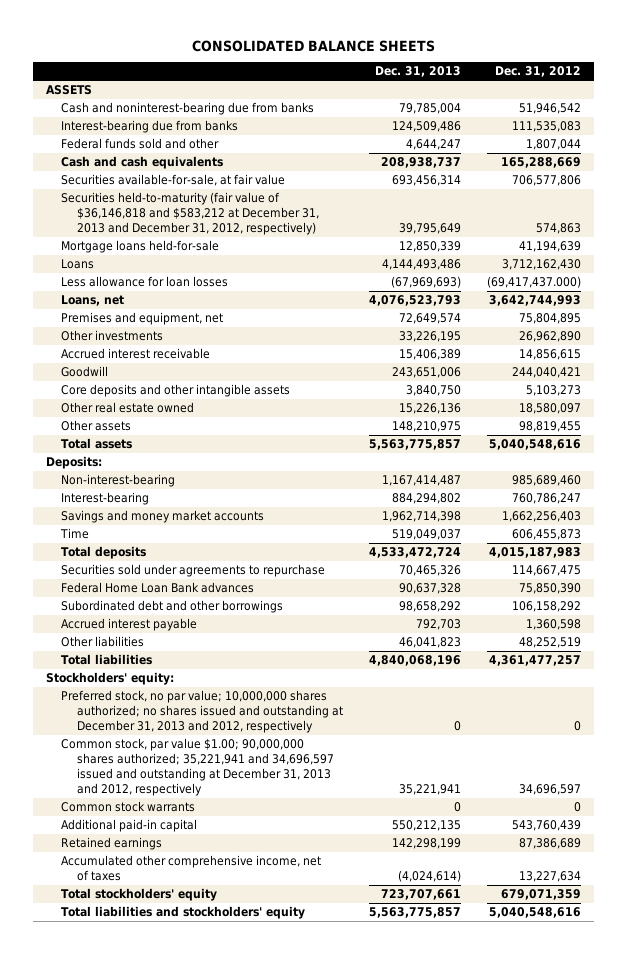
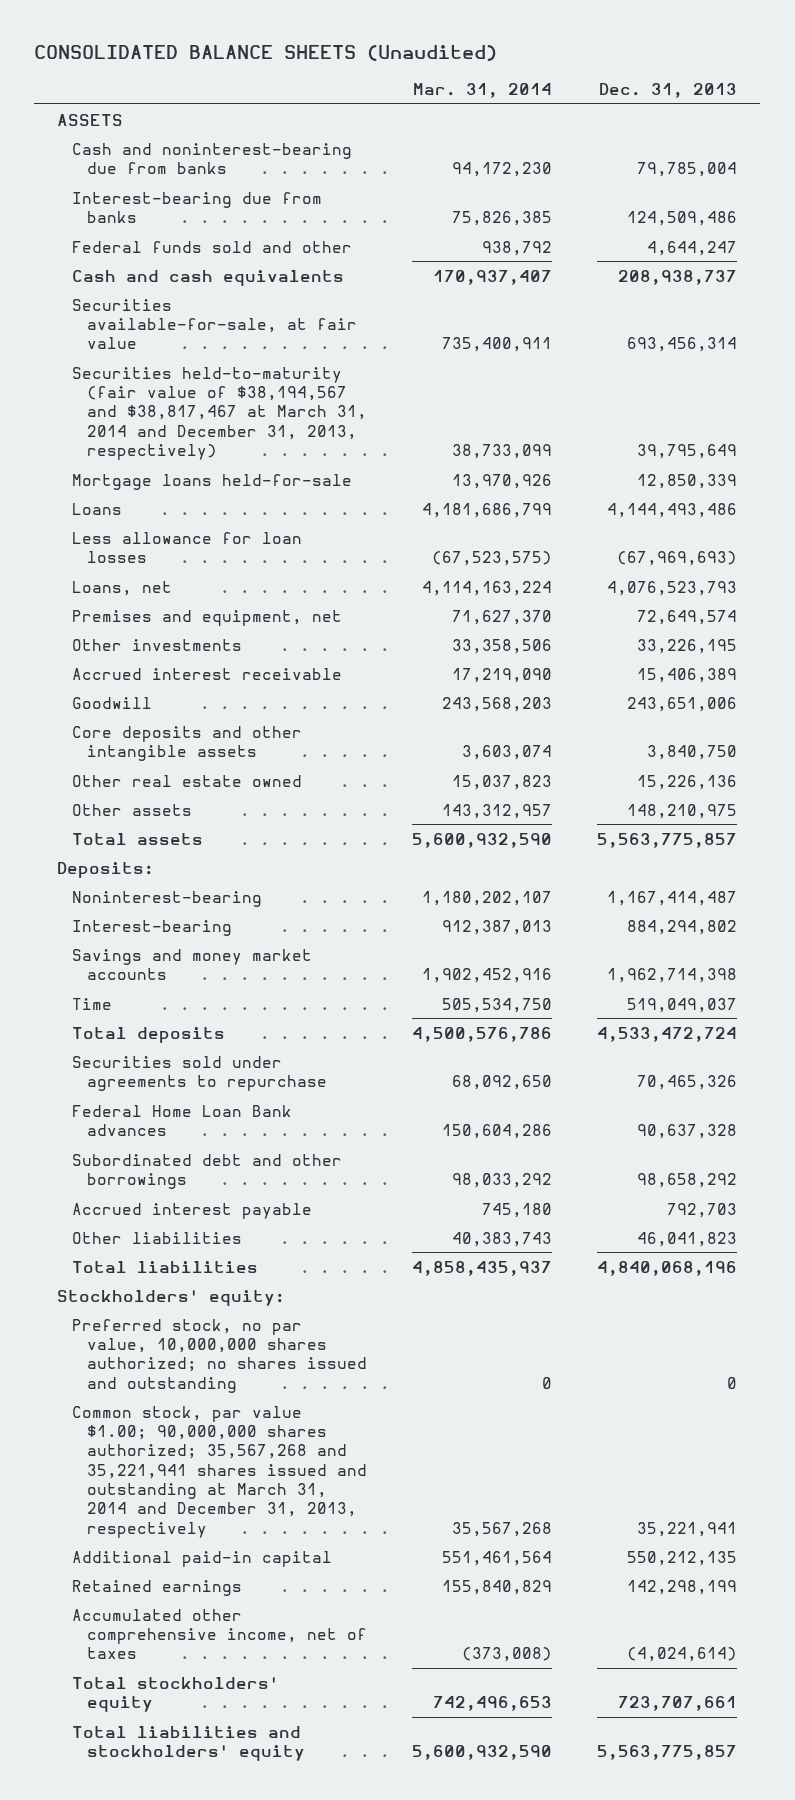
- CONSOLIDATED BALANCE SHEETS
+ CONSOLIDATED BALANCE SHEETS (Unaudited)
- | Dec. 31, 2013 | Dec. 31, 2012
+ | Mar. 31, 2014 | Dec. 31, 2013
- Securities held-to-maturity (fair value of $36,146,818 and $583,212 at December 31, 2013 and December 31, 2012, respectively) | 39,795,649 | 574,863
+ Securities held-to-maturity (fair value of $38,194,567 and $38,817,467 at March 31, 2014 and December 31, 2013, respectively) | 38,733,099 | 39,795,649
- Non-interest-bearing | 1,167,414,487 | 985,689,460
+ Noninterest-bearing | 1,180,202,107 | 1,167,414,487
- Preferred stock, no par value; 10,000,000 shares authorized; no shares issued and outstanding at December 31, 2013 and 2012, respectively | 0 | 0
- Common stock, par value $1.00; 90,000,000 shares authorized; 35,221,941 and 34,696,597 issued and outstanding at December 31, 2013 and 2012, respectively | 35,221,941 | 34,696,597
- Common stock warrants | 0 | 0
+ Preferred stock, no par value, 10,000,000 shares authorized; no shares issued and outstanding | 0 | 0
+ Common stock, par value $1.00; 90,000,000 shares authorized; 35,567,268 and 35,221,941 shares issued and outstanding at March 31, 2014 and December 31, 2013, respectively | 35,567,268 | 35,221,941

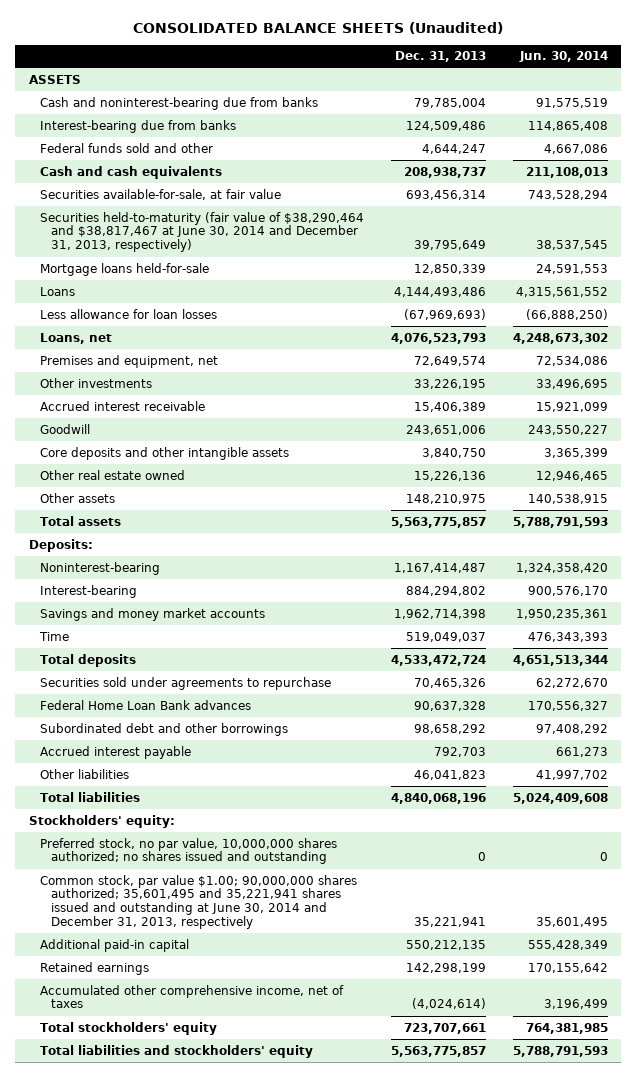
- | Mar. 31, 2014 | Dec. 31, 2013
+ | Dec. 31, 2013 | Jun. 30, 2014
- Securities held-to-maturity (fair value of $38,194,567 and $38,817,467 at March 31, 2014 and December 31, 2013, respectively) | 38,733,099 | 39,795,649
+ Securities held-to-maturity (fair value of $38,290,464 and $38,817,467 at June 30, 2014 and December 31, 2013, respectively) | 39,795,649 | 38,537,545
- Common stock, par value $1.00; 90,000,000 shares authorized; 35,567,268 and 35,221,941 shares issued and outstanding at March 31, 2014 and December 31, 2013, respectively | 35,567,268 | 35,221,941
+ Common stock, par value $1.00; 90,000,000 shares authorized; 35,601,495 and 35,221,941 shares issued and outstanding at June 30, 2014 and December 31, 2013, respectively | 35,221,941 | 35,601,495

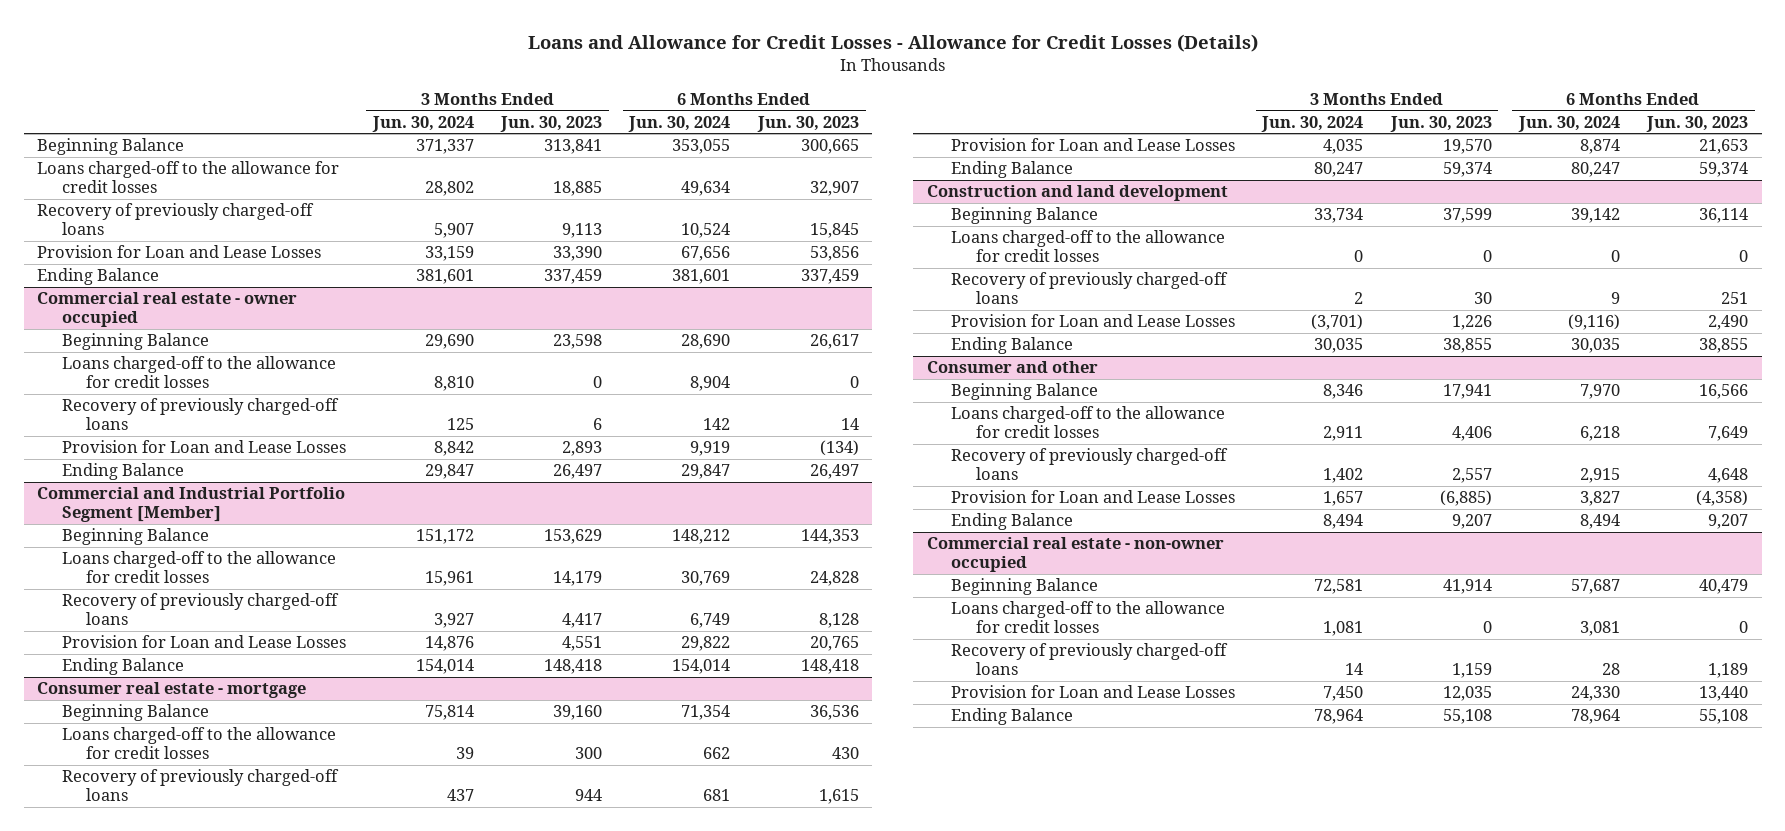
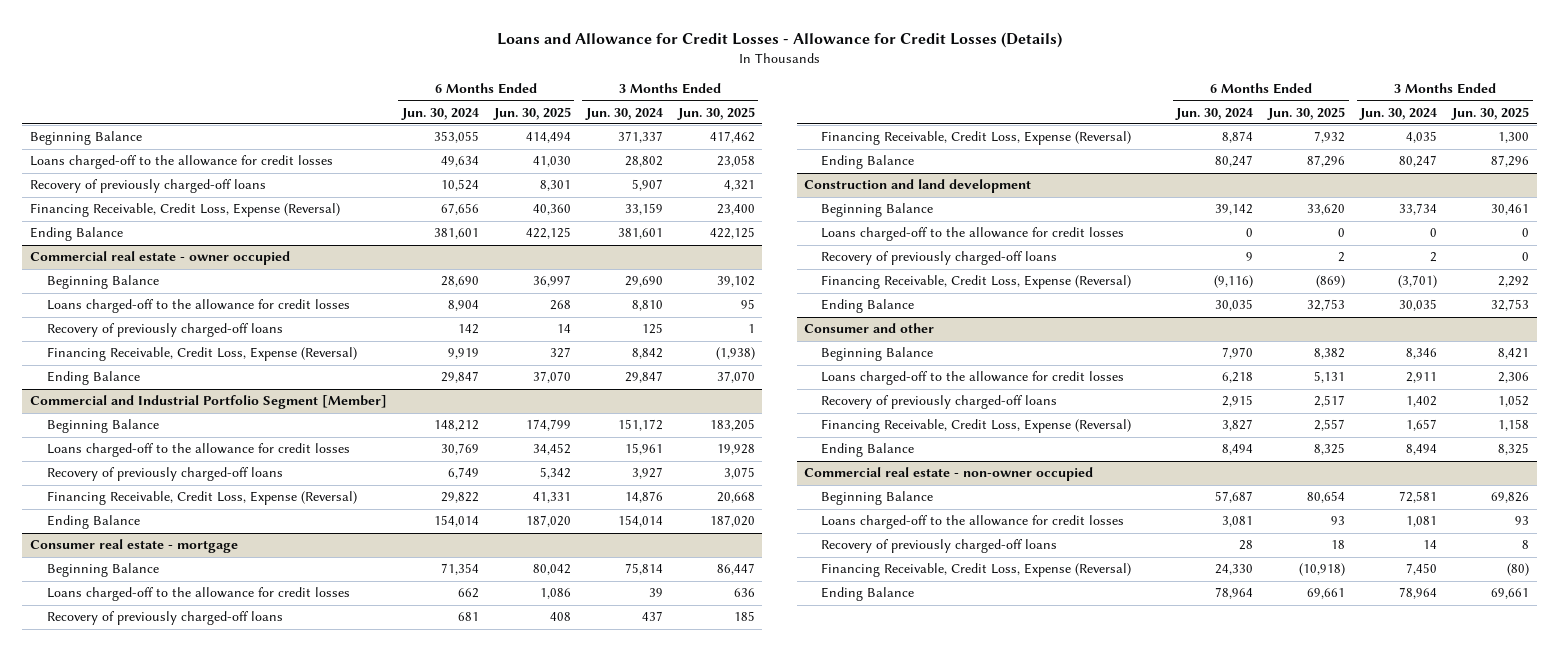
- | 3 Months Ended Jun. 30, 2024 | 3 Months Ended Jun. 30, 2023 | 6 Months Ended Jun. 30, 2024 | 6 Months Ended Jun. 30, 2023
+ | 6 Months Ended Jun. 30, 2024 | 6 Months Ended Jun. 30, 2025 | 3 Months Ended Jun. 30, 2024 | 3 Months Ended Jun. 30, 2025
- Provision for Loan and Lease Losses | 33,159 | 33,390 | 67,656 | 53,856
+ Financing Receivable, Credit Loss, Expense (Reversal) | 67,656 | 40,360 | 33,159 | 23,400
@ Commercial real estate - owner occupied
- Provision for Loan and Lease Losses | 8,842 | 2,893 | 9,919 | (134)
+ Financing Receivable, Credit Loss, Expense (Reversal) | 9,919 | 327 | 8,842 | (1,938)
@ Commercial and Industrial Portfolio Segment [Member]
- Provision for Loan and Lease Losses | 14,876 | 4,551 | 29,822 | 20,765
+ Financing Receivable, Credit Loss, Expense (Reversal) | 29,822 | 41,331 | 14,876 | 20,668
@ Consumer real estate - mortgage
- Provision for Loan and Lease Losses | 4,035 | 19,570 | 8,874 | 21,653
+ Financing Receivable, Credit Loss, Expense (Reversal) | 8,874 | 7,932 | 4,035 | 1,300
@ Construction and land development
- Provision for Loan and Lease Losses | (3,701) | 1,226 | (9,116) | 2,490
+ Financing Receivable, Credit Loss, Expense (Reversal) | (9,116) | (869) | (3,701) | 2,292
@ Consumer and other
- Provision for Loan and Lease Losses | 1,657 | (6,885) | 3,827 | (4,358)
+ Financing Receivable, Credit Loss, Expense (Reversal) | 3,827 | 2,557 | 1,657 | 1,158
@ Commercial real estate - non-owner occupied
- Provision for Loan and Lease Losses | 7,450 | 12,035 | 24,330 | 13,440
+ Financing Receivable, Credit Loss, Expense (Reversal) | 24,330 | (10,918) | 7,450 | (80)

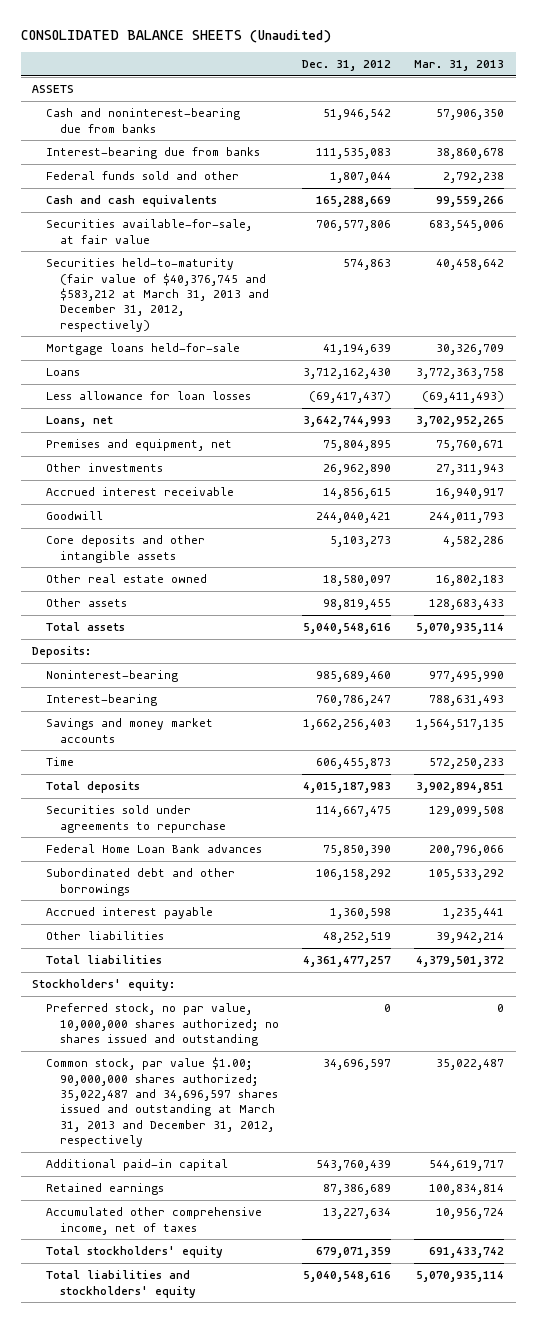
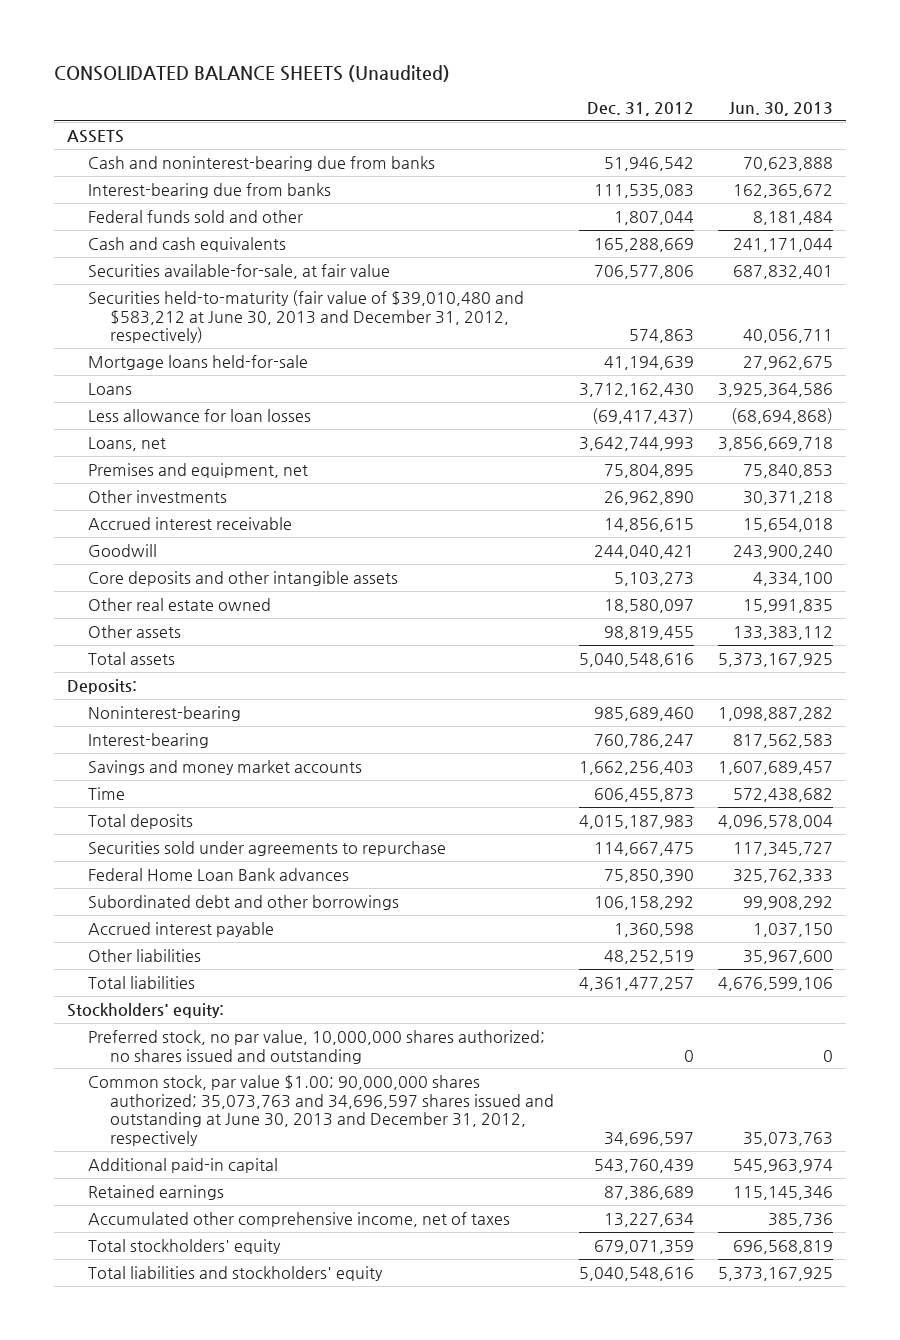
- | Dec. 31, 2012 | Mar. 31, 2013
+ | Dec. 31, 2012 | Jun. 30, 2013
- Securities held-to-maturity (fair value of $40,376,745 and $583,212 at March 31, 2013 and December 31, 2012, respectively) | 574,863 | 40,458,642
+ Securities held-to-maturity (fair value of $39,010,480 and $583,212 at June 30, 2013 and December 31, 2012, respectively) | 574,863 | 40,056,711
- Common stock, par value $1.00; 90,000,000 shares authorized; 35,022,487 and 34,696,597 shares issued and outstanding at March 31, 2013 and December 31, 2012, respectively | 34,696,597 | 35,022,487
+ Common stock, par value $1.00; 90,000,000 shares authorized; 35,073,763 and 34,696,597 shares issued and outstanding at June 30, 2013 and December 31, 2012, respectively | 34,696,597 | 35,073,763

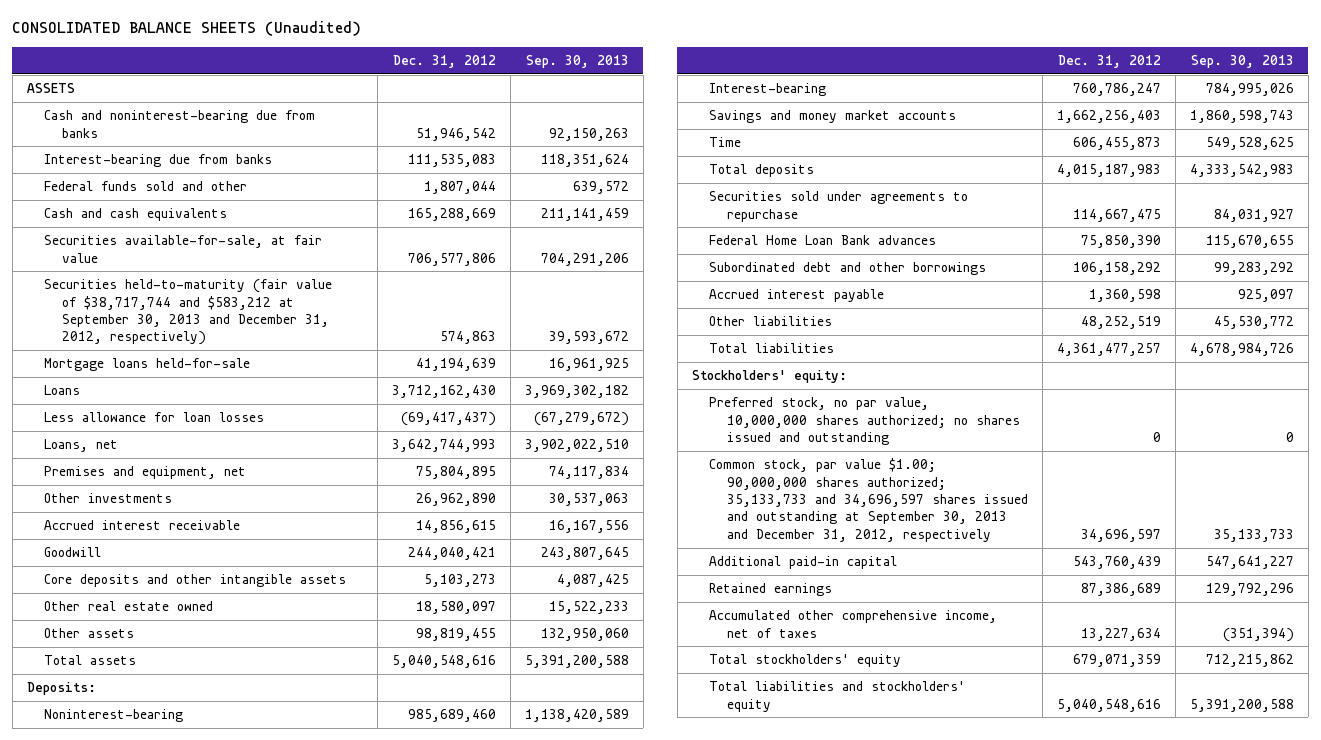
- | Dec. 31, 2012 | Jun. 30, 2013
+ | Dec. 31, 2012 | Sep. 30, 2013
- Securities held-to-maturity (fair value of $39,010,480 and $583,212 at June 30, 2013 and December 31, 2012, respectively) | 574,863 | 40,056,711
+ Securities held-to-maturity (fair value of $38,717,744 and $583,212 at September 30, 2013 and December 31, 2012, respectively) | 574,863 | 39,593,672
- Common stock, par value $1.00; 90,000,000 shares authorized; 35,073,763 and 34,696,597 shares issued and outstanding at June 30, 2013 and December 31, 2012, respectively | 34,696,597 | 35,073,763
+ Common stock, par value $1.00; 90,000,000 shares authorized; 35,133,733 and 34,696,597 shares issued and outstanding at September 30, 2013 and December 31, 2012, respectively | 34,696,597 | 35,133,733

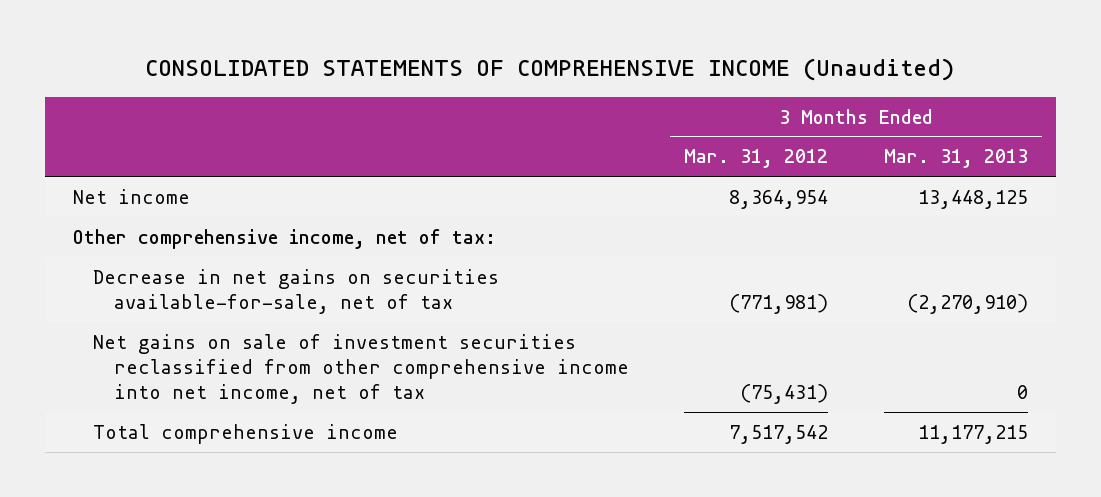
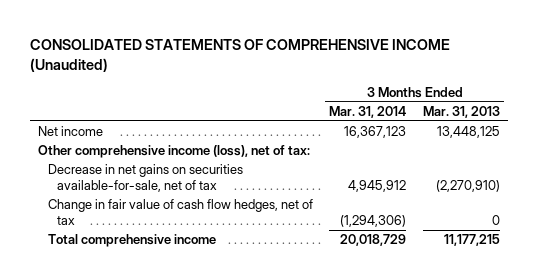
- | 3 Months Ended Mar. 31, 2012 | 3 Months Ended Mar. 31, 2013
+ | 3 Months Ended Mar. 31, 2014 | 3 Months Ended Mar. 31, 2013
- Other comprehensive income, net of tax:
+ Other comprehensive income (loss), net of tax:
- Net gains on sale of investment securities reclassified from other comprehensive income into net income, net of tax | (75,431) | 0
+ Change in fair value of cash flow hedges, net of tax | (1,294,306) | 0

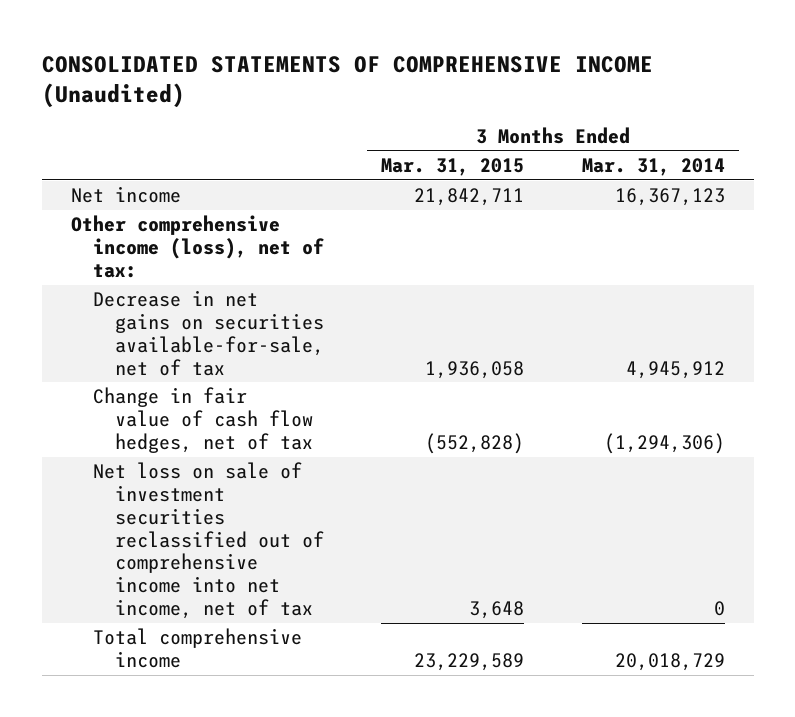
- | 3 Months Ended Mar. 31, 2014 | 3 Months Ended Mar. 31, 2013
+ | 3 Months Ended Mar. 31, 2015 | 3 Months Ended Mar. 31, 2014
+ Net loss on sale of investment securities reclassified out of comprehensive income into net income, net of tax | 3,648 | 0

